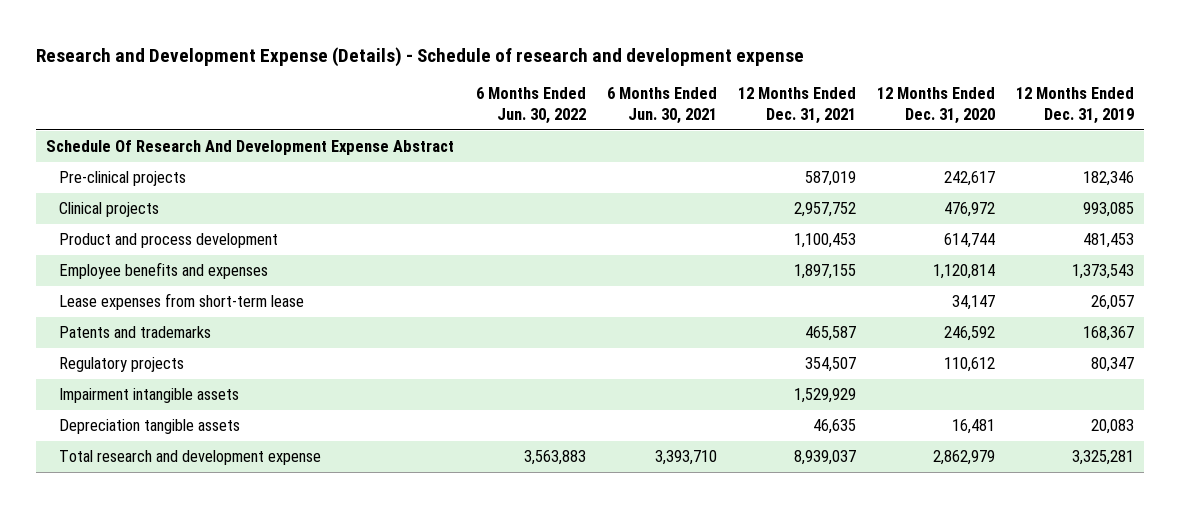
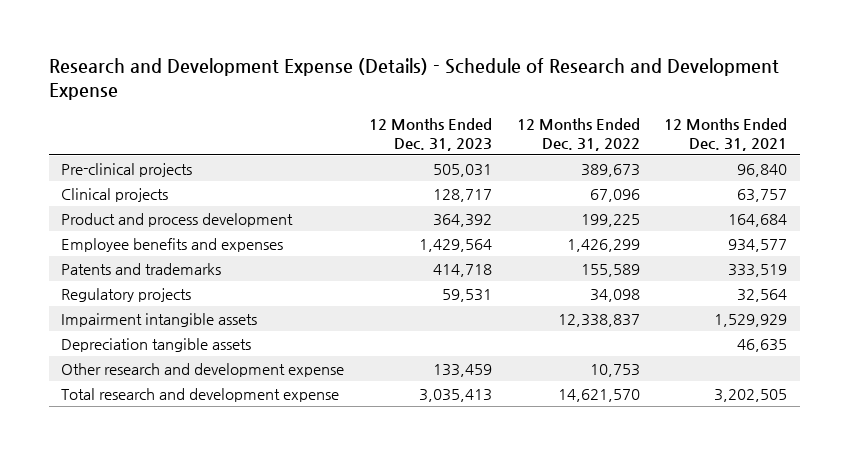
- Research and Development Expense (Details) - Schedule of research and development expense
+ Research and Development Expense (Details) - Schedule of Research and Development Expense
- | 6 Months Ended Jun. 30, 2022 | 6 Months Ended Jun. 30, 2021 | 12 Months Ended Dec. 31, 2021 | 12 Months Ended Dec. 31, 2020 | 12 Months Ended Dec. 31, 2019
+ | 12 Months Ended Dec. 31, 2023 | 12 Months Ended Dec. 31, 2022 | 12 Months Ended Dec. 31, 2021
- Schedule Of Research And Development Expense Abstract
- Pre-clinical projects | | | 587,019 | 242,617 | 182,346
- Clinical projects | | | 2,957,752 | 476,972 | 993,085
- Product and process development | | | 1,100,453 | 614,744 | 481,453
- Employee benefits and expenses | | | 1,897,155 | 1,120,814 | 1,373,543
- Lease expenses from short-term lease | | | | 34,147 | 26,057
- Patents and trademarks | | | 465,587 | 246,592 | 168,367
- Regulatory projects | | | 354,507 | 110,612 | 80,347
+ Pre-clinical projects | 505,031 | 389,673 | 96,840
+ Clinical projects | 128,717 | 67,096 | 63,757
+ Product and process development | 364,392 | 199,225 | 164,684
+ Employee benefits and expenses | 1,429,564 | 1,426,299 | 934,577
+ Patents and trademarks | 414,718 | 155,589 | 333,519
+ Regulatory projects | 59,531 | 34,098 | 32,564
- Total research and development expense | 3,563,883 | 3,393,710 | 8,939,037 | 2,862,979 | 3,325,281
+ Other research and development expense | 133,459 | 10,753 |
+ Total research and development expense | 3,035,413 | 14,621,570 | 3,202,505

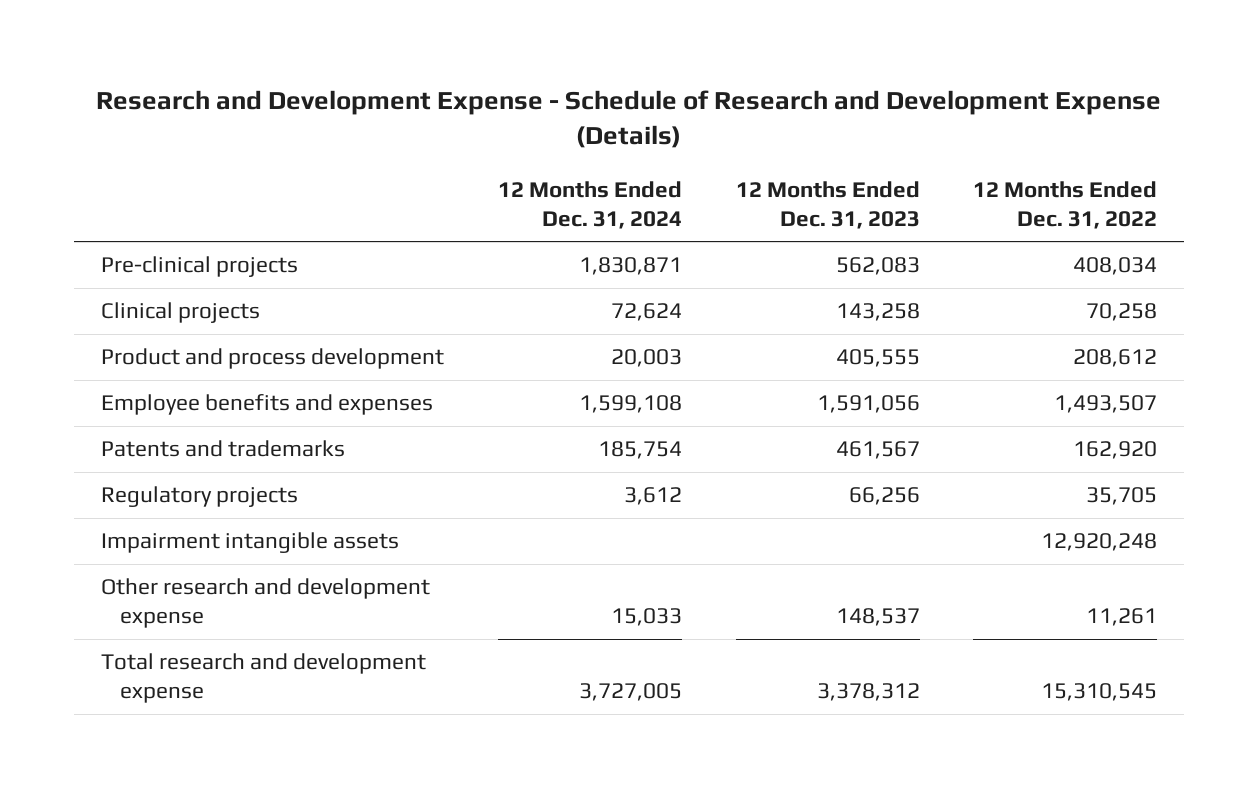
- Research and Development Expense (Details) - Schedule of Research and Development Expense
+ Research and Development Expense - Schedule of Research and Development Expense (Details)
- | 12 Months Ended Dec. 31, 2023 | 12 Months Ended Dec. 31, 2022 | 12 Months Ended Dec. 31, 2021
+ | 12 Months Ended Dec. 31, 2024 | 12 Months Ended Dec. 31, 2023 | 12 Months Ended Dec. 31, 2022
- Pre-clinical projects | 505,031 | 389,673 | 96,840
- Clinical projects | 128,717 | 67,096 | 63,757
- Product and process development | 364,392 | 199,225 | 164,684
- Employee benefits and expenses | 1,429,564 | 1,426,299 | 934,577
- Patents and trademarks | 414,718 | 155,589 | 333,519
- Regulatory projects | 59,531 | 34,098 | 32,564
- Impairment intangible assets | | 12,338,837 | 1,529,929
- Depreciation tangible assets | | | 46,635
- Other research and development expense | 133,459 | 10,753 |
- Total research and development expense | 3,035,413 | 14,621,570 | 3,202,505
+ Pre-clinical projects | 1,830,871 | 562,083 | 408,034
+ Clinical projects | 72,624 | 143,258 | 70,258
+ Product and process development | 20,003 | 405,555 | 208,612
+ Employee benefits and expenses | 1,599,108 | 1,591,056 | 1,493,507
+ Patents and trademarks | 185,754 | 461,567 | 162,920
+ Regulatory projects | 3,612 | 66,256 | 35,705
+ Impairment intangible assets | | | 12,920,248
+ Other research and development expense | 15,033 | 148,537 | 11,261
+ Total research and development expense | 3,727,005 | 3,378,312 | 15,310,545

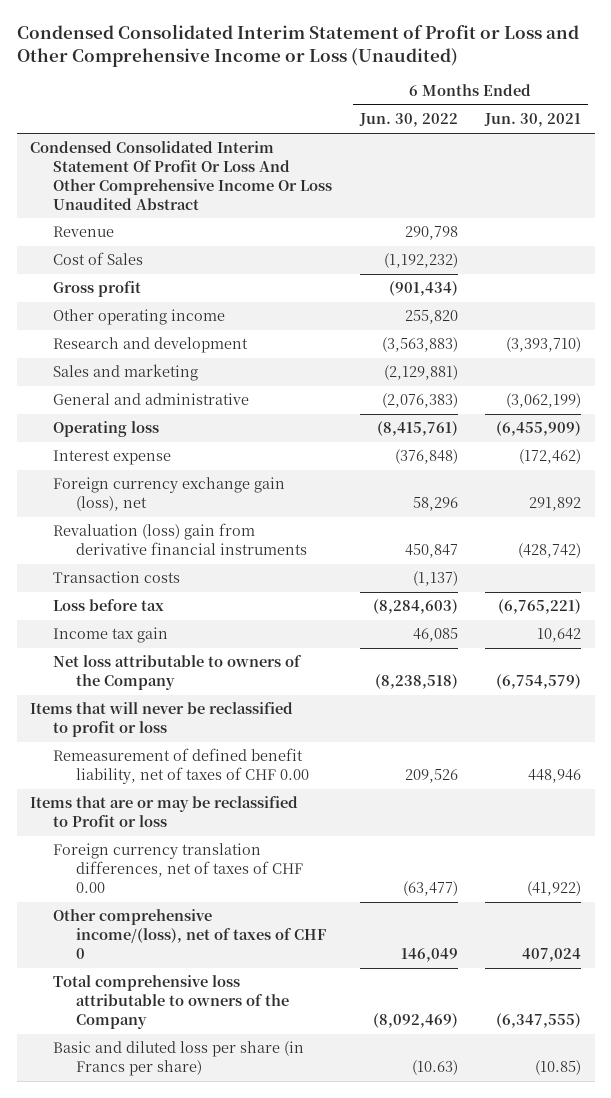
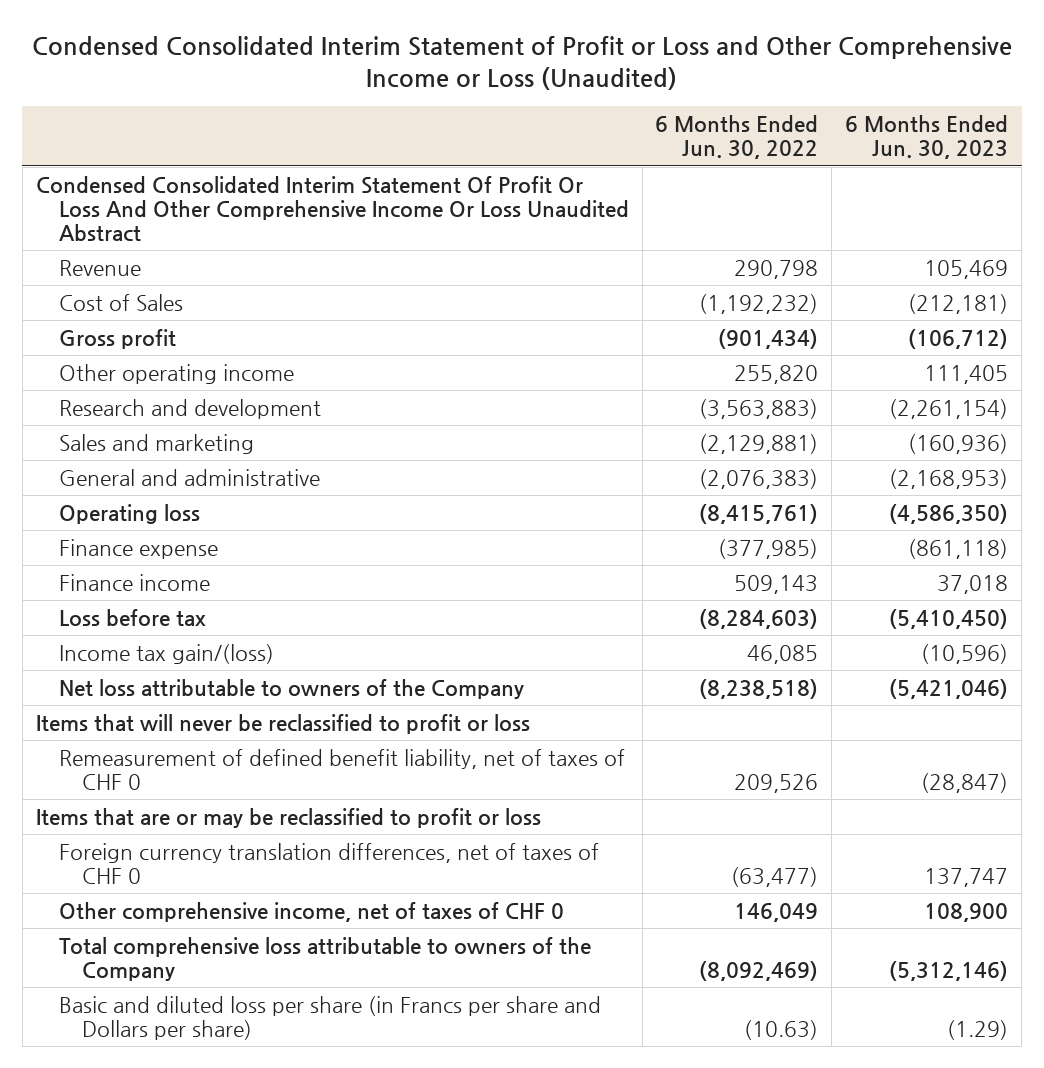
- | 6 Months Ended Jun. 30, 2022 | 6 Months Ended Jun. 30, 2021
+ | 6 Months Ended Jun. 30, 2022 | 6 Months Ended Jun. 30, 2023
- Interest expense | (376,848) | (172,462)
- Foreign currency exchange gain (loss), net | 58,296 | 291,892
- Revaluation (loss) gain from derivative financial instruments | 450,847 | (428,742)
- Transaction costs | (1,137) |
+ Finance expense | (377,985) | (861,118)
+ Finance income | 509,143 | 37,018
- Income tax gain | 46,085 | 10,642
+ Income tax gain/(loss) | 46,085 | (10,596)
- Remeasurement of defined benefit liability, net of taxes of CHF 0.00 | 209,526 | 448,946
- Items that are or may be reclassified to Profit or loss
- Foreign currency translation differences, net of taxes of CHF 0.00 | (63,477) | (41,922)
- Other comprehensive income/(loss), net of taxes of CHF 0 | 146,049 | 407,024
+ Remeasurement of defined benefit liability, net of taxes of CHF 0 | 209,526 | (28,847)
+ Items that are or may be reclassified to profit or loss
+ Foreign currency translation differences, net of taxes of CHF 0 | (63,477) | 137,747
+ Other comprehensive income, net of taxes of CHF 0 | 146,049 | 108,900
- Basic and diluted loss per share (in Francs per share) | (10.63) | (10.85)
+ Basic and diluted loss per share (in Francs per share and Dollars per share) | (10.63) | (1.29)

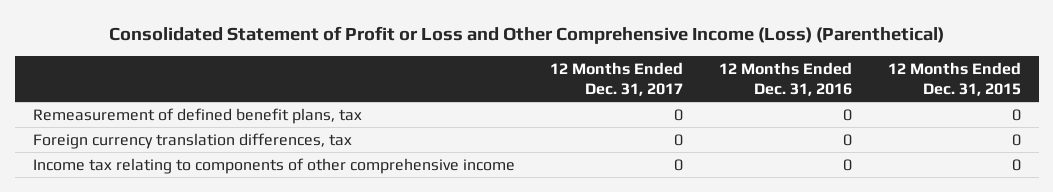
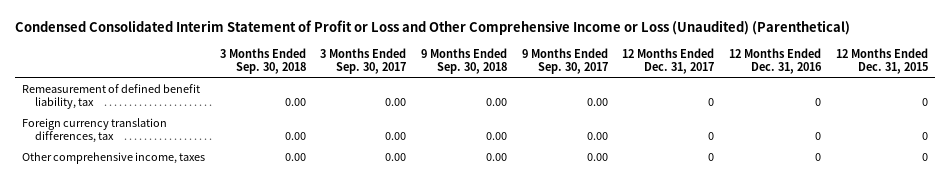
- Consolidated Statement of Profit or Loss and Other Comprehensive Income (Loss) (Parenthetical)
+ Condensed Consolidated Interim Statement of Profit or Loss and Other Comprehensive Income or Loss (Unaudited) (Parenthetical)
- | 12 Months Ended Dec. 31, 2017 | 12 Months Ended Dec. 31, 2016 | 12 Months Ended Dec. 31, 2015
+ | 3 Months Ended Sep. 30, 2018 | 3 Months Ended Sep. 30, 2017 | 9 Months Ended Sep. 30, 2018 | 9 Months Ended Sep. 30, 2017 | 12 Months Ended Dec. 31, 2017 | 12 Months Ended Dec. 31, 2016 | 12 Months Ended Dec. 31, 2015
- Remeasurement of defined benefit plans, tax | 0 | 0 | 0
+ Remeasurement of defined benefit liability, tax | 0.00 | 0.00 | 0.00 | 0.00 | 0 | 0 | 0
- Income tax relating to components of other comprehensive income | 0 | 0 | 0
+ Other comprehensive income, taxes | 0.00 | 0.00 | 0.00 | 0.00 | 0 | 0 | 0

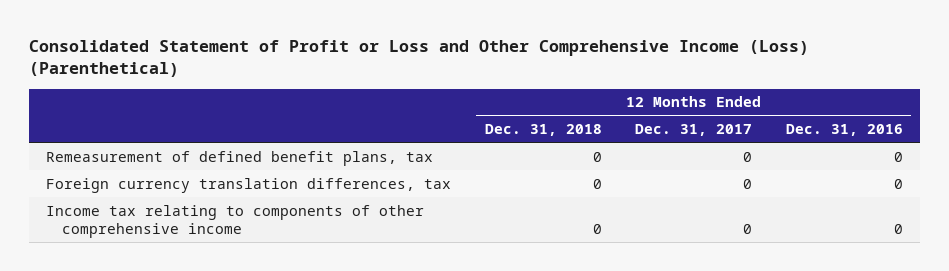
- Condensed Consolidated Interim Statement of Profit or Loss and Other Comprehensive Income or Loss (Unaudited) (Parenthetical)
+ Consolidated Statement of Profit or Loss and Other Comprehensive Income (Loss) (Parenthetical)
- | 3 Months Ended Sep. 30, 2018 | 3 Months Ended Sep. 30, 2017 | 9 Months Ended Sep. 30, 2018 | 9 Months Ended Sep. 30, 2017 | 12 Months Ended Dec. 31, 2017 | 12 Months Ended Dec. 31, 2016 | 12 Months Ended Dec. 31, 2015
+ | 12 Months Ended Dec. 31, 2018 | 12 Months Ended Dec. 31, 2017 | 12 Months Ended Dec. 31, 2016
- Remeasurement of defined benefit liability, tax | 0.00 | 0.00 | 0.00 | 0.00 | 0 | 0 | 0
+ Remeasurement of defined benefit plans, tax | 0 | 0 | 0
- Other comprehensive income, taxes | 0.00 | 0.00 | 0.00 | 0.00 | 0 | 0 | 0
+ Income tax relating to components of other comprehensive income | 0 | 0 | 0

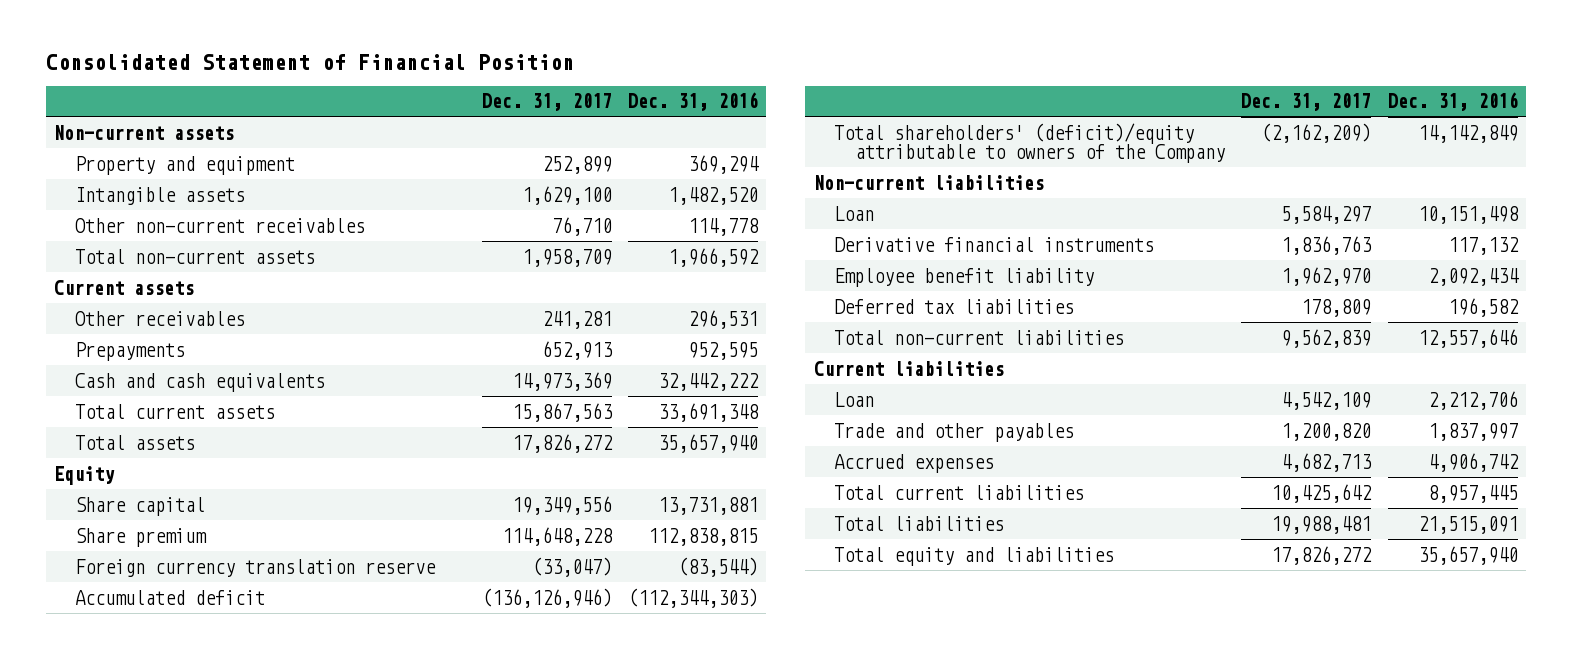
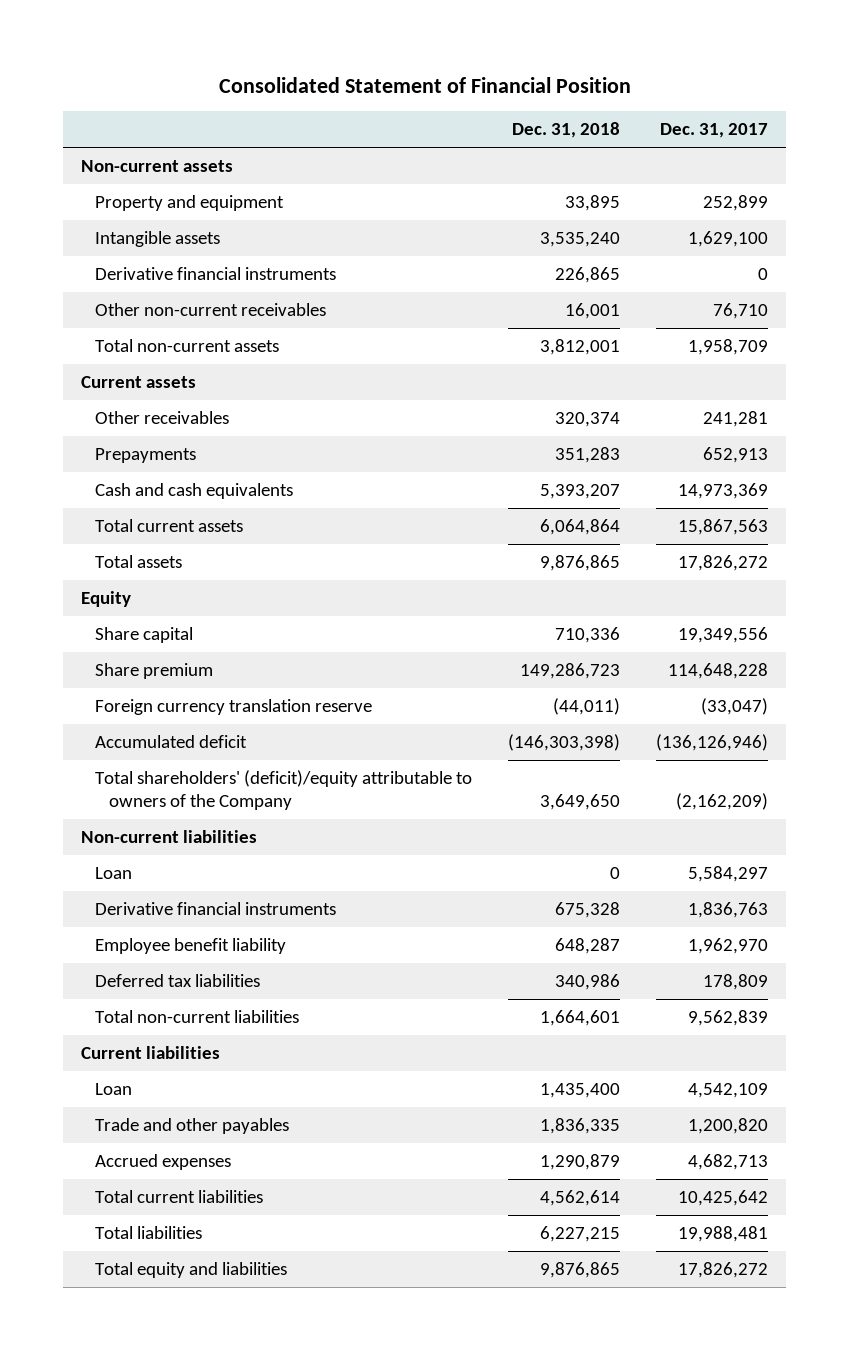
- | Dec. 31, 2017 | Dec. 31, 2016
+ | Dec. 31, 2018 | Dec. 31, 2017
+ Derivative financial instruments | 226,865 | 0

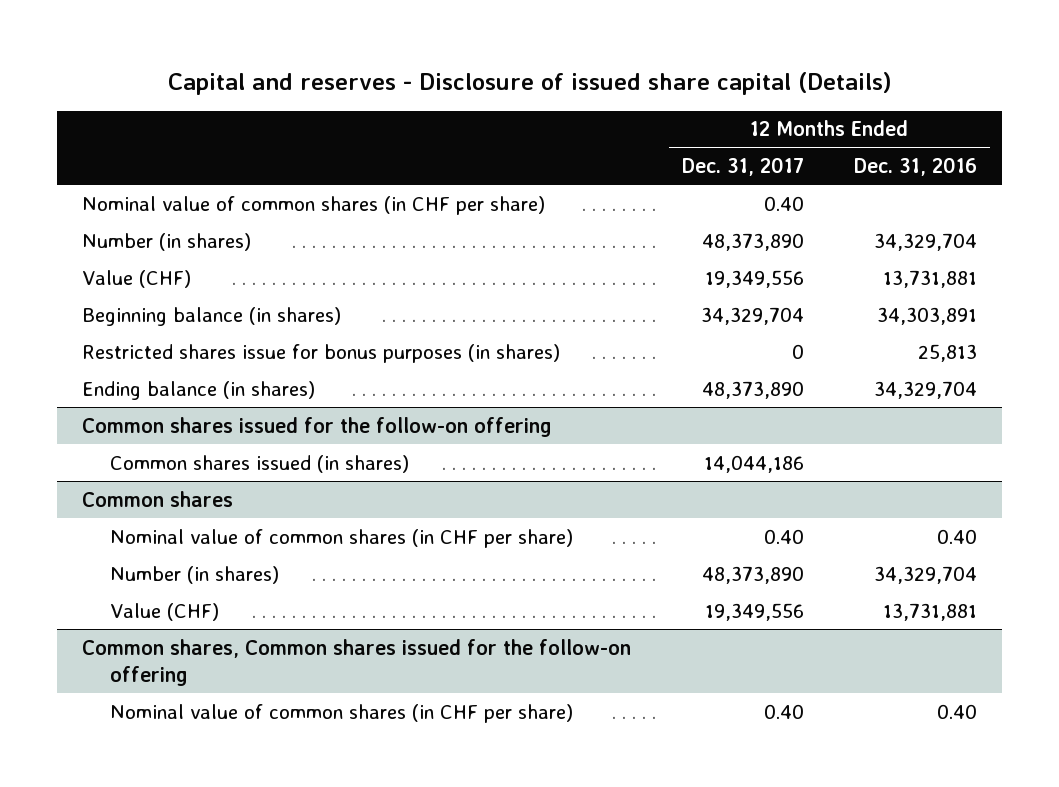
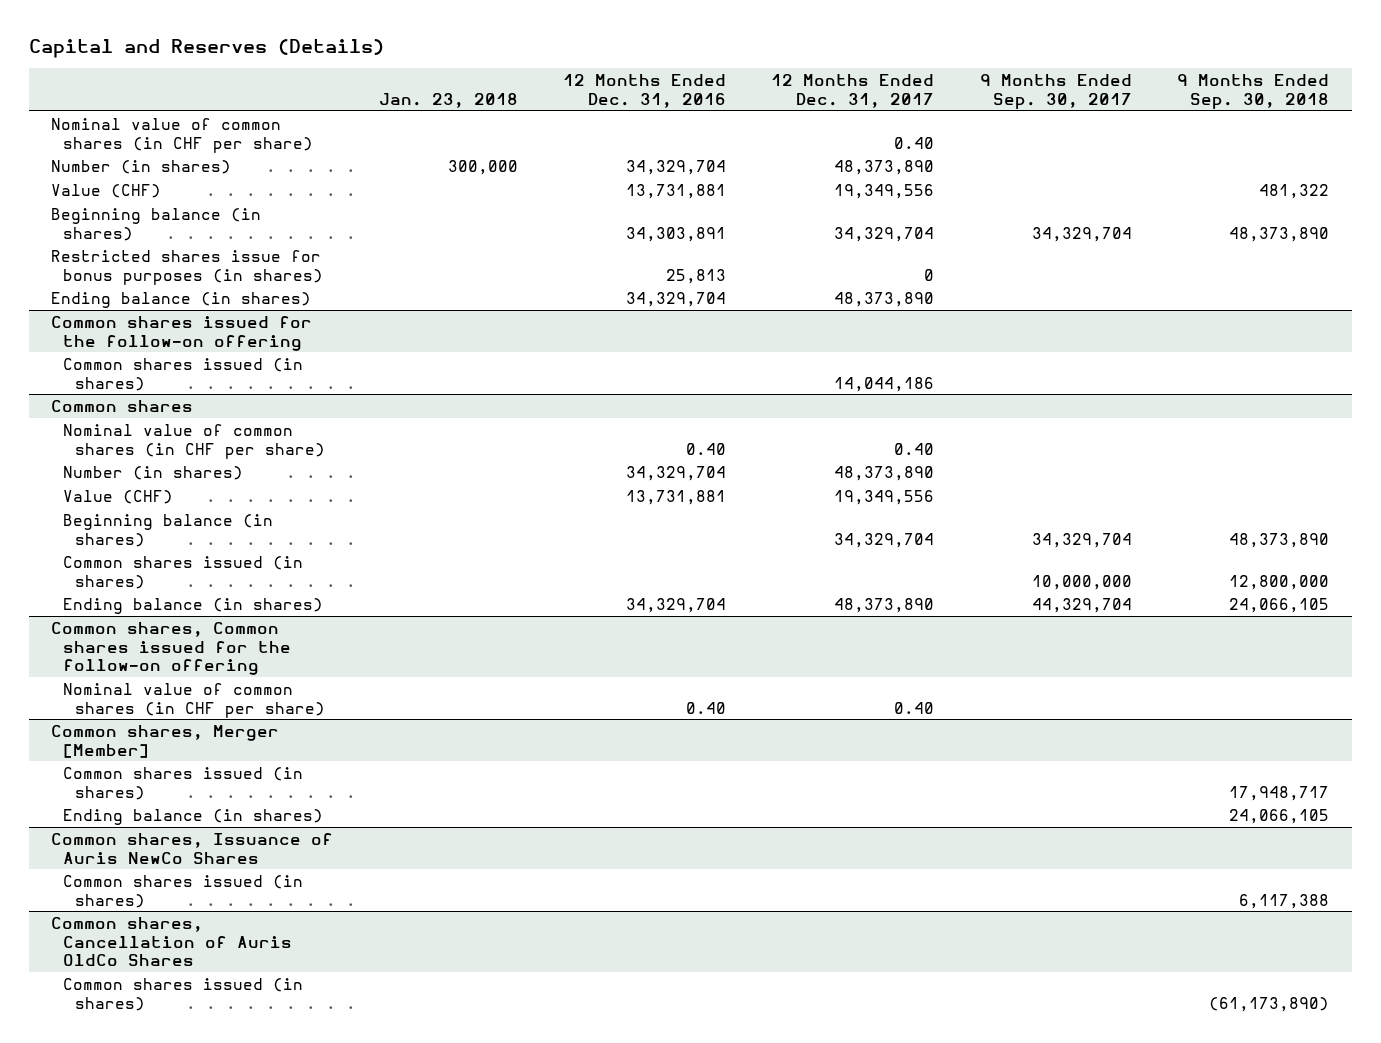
- Capital and reserves - Disclosure of issued share capital (Details)
+ Capital and Reserves (Details)
- | 12 Months Ended Dec. 31, 2017 | 12 Months Ended Dec. 31, 2016
+ | Jan. 23, 2018 | 12 Months Ended Dec. 31, 2016 | 12 Months Ended Dec. 31, 2017 | 9 Months Ended Sep. 30, 2017 | 9 Months Ended Sep. 30, 2018
@ Common shares
+ Beginning balance (in shares) | | | 34,329,704 | 34,329,704 | 48,373,890
+ Common shares issued (in shares) | | | | 10,000,000 | 12,800,000
+ Ending balance (in shares) | | 34,329,704 | 48,373,890 | 44,329,704 | 24,066,105
+ Common shares, Merger [Member]
+ Common shares issued (in shares) | | | | | 17,948,717
+ Ending balance (in shares) | | | | | 24,066,105
+ Common shares, Issuance of Auris NewCo Shares
+ Common shares issued (in shares) | | | | | 6,117,388
+ Common shares, Cancellation of Auris OldCo Shares
+ Common shares issued (in shares) | | | | | (61,173,890)

